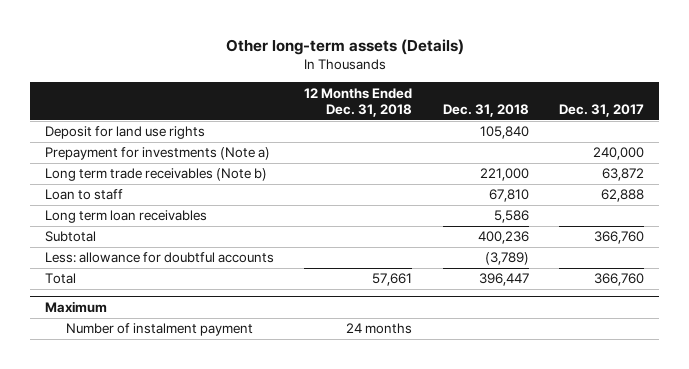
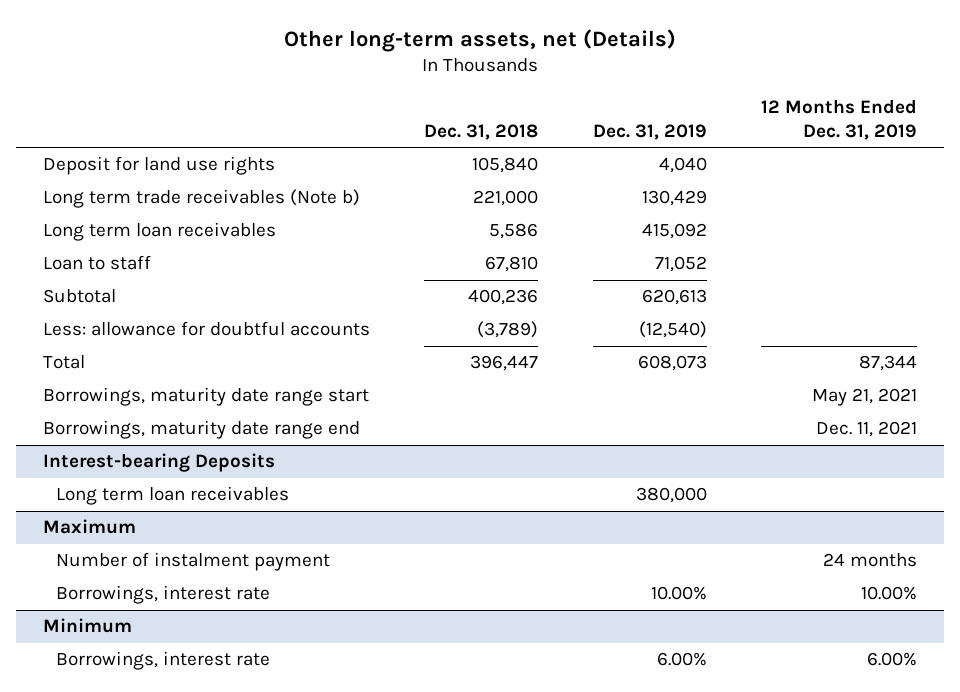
- Other long-term assets (Details)
+ Other long-term assets, net (Details)
- | 12 Months Ended Dec. 31, 2018 | Dec. 31, 2018 | Dec. 31, 2017
+ | Dec. 31, 2018 | Dec. 31, 2019 | 12 Months Ended Dec. 31, 2019
- Prepayment for investments (Note a) | | | 240,000
moved down: Loan to staff | 67,810 | 71,052 |
+ Borrowings, maturity date range start | | | May 21, 2021
+ Borrowings, maturity date range end | | | Dec. 11, 2021
+ Interest-bearing Deposits
+ Long term loan receivables | | 380,000 |
@ Maximum
+ Borrowings, interest rate | | 10.00% | 10.00%
+ Minimum
+ Borrowings, interest rate | | 6.00% | 6.00%

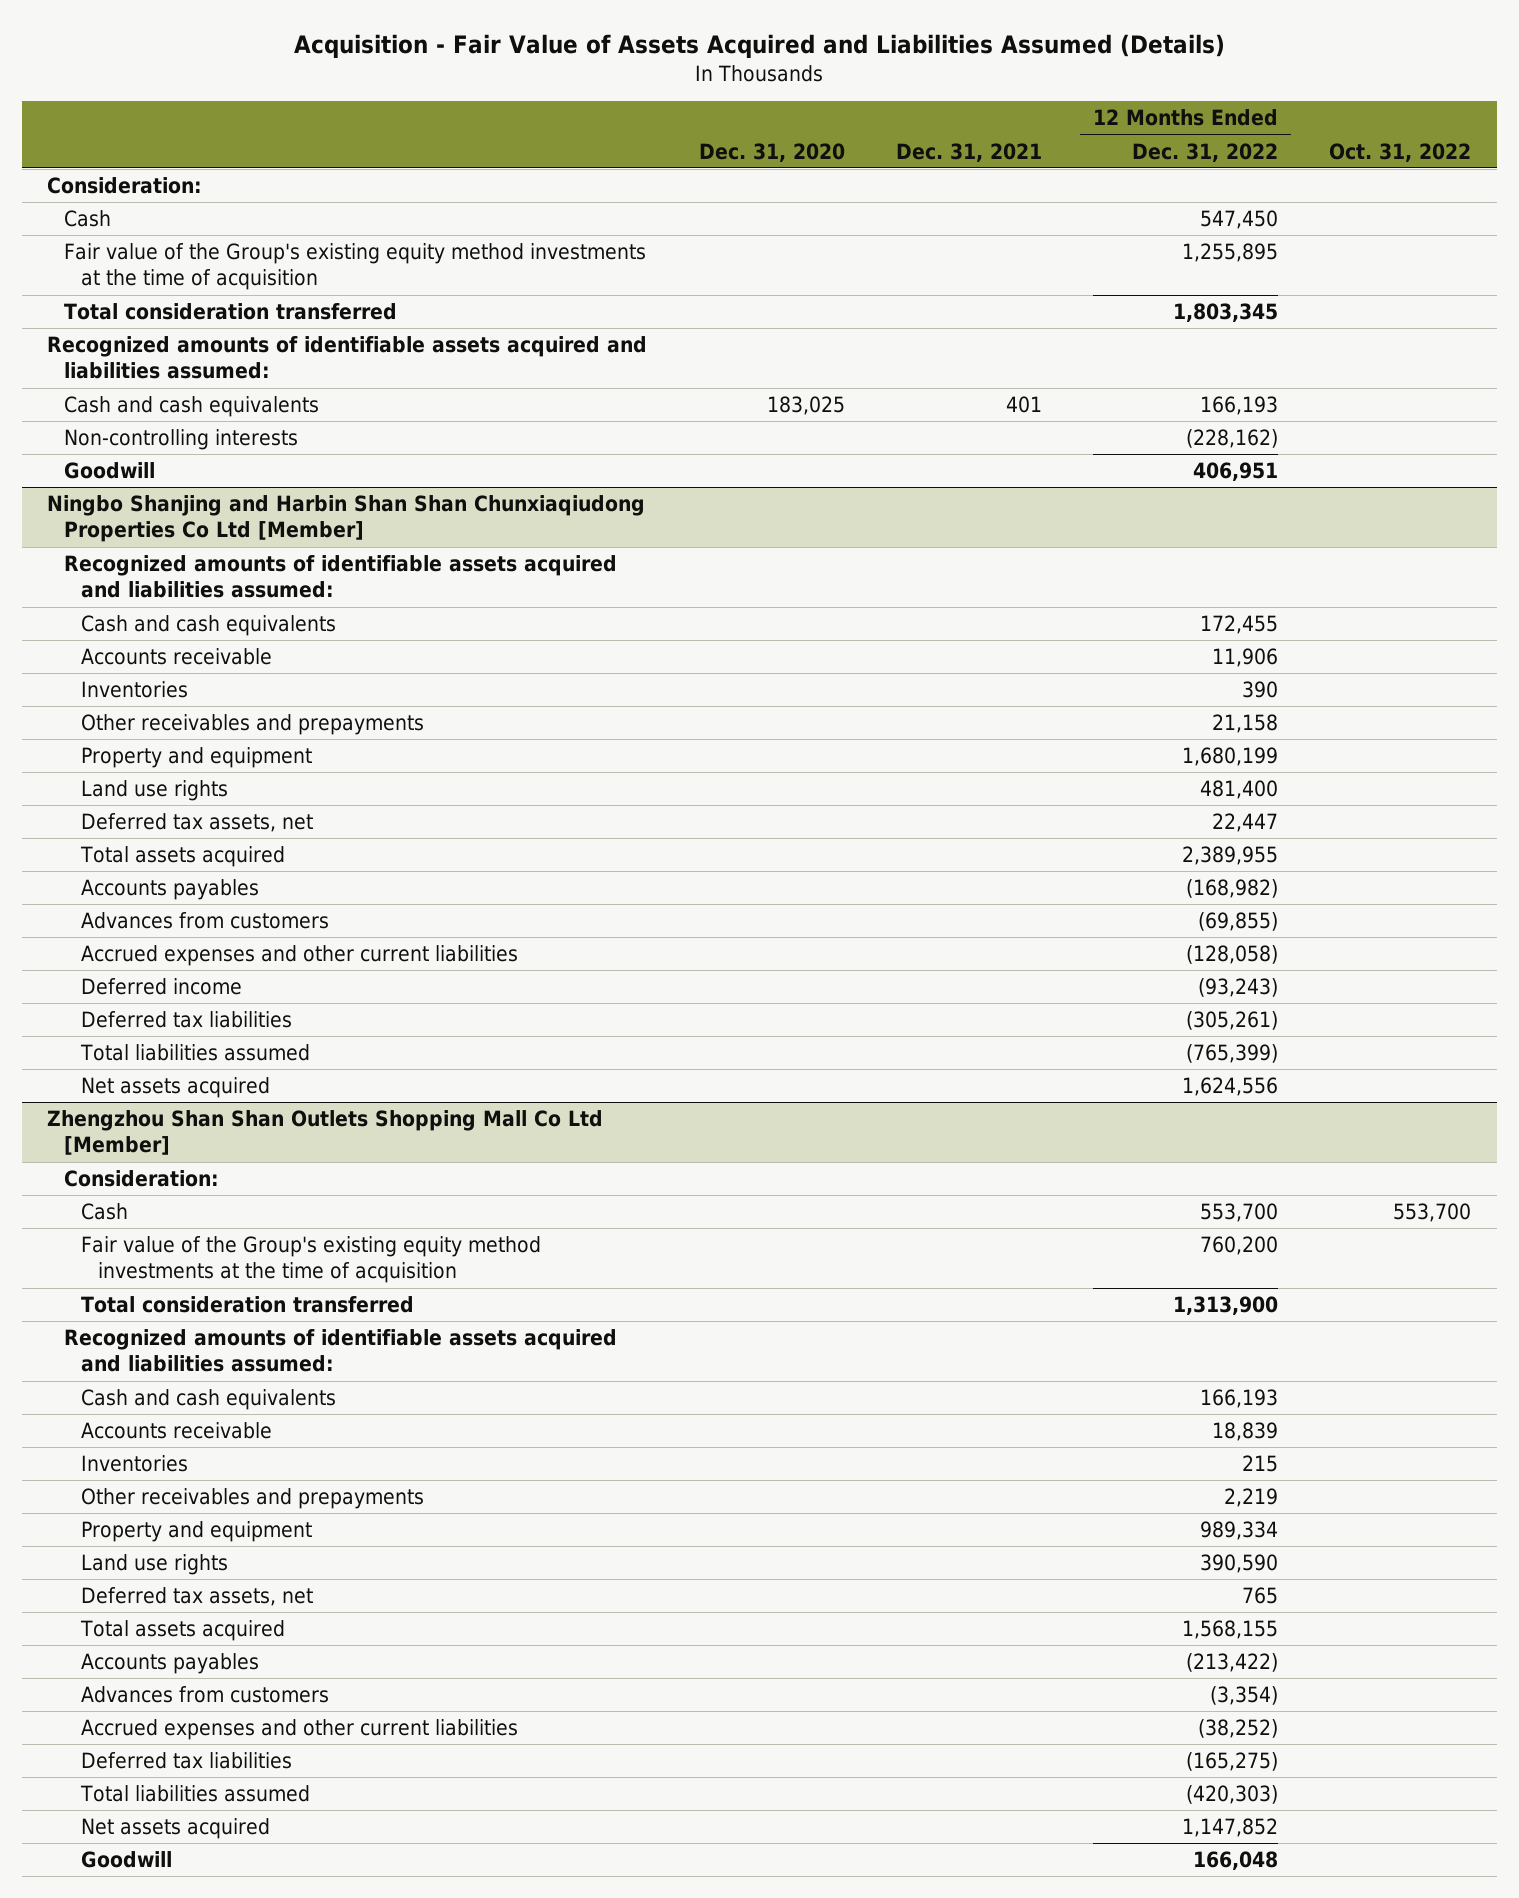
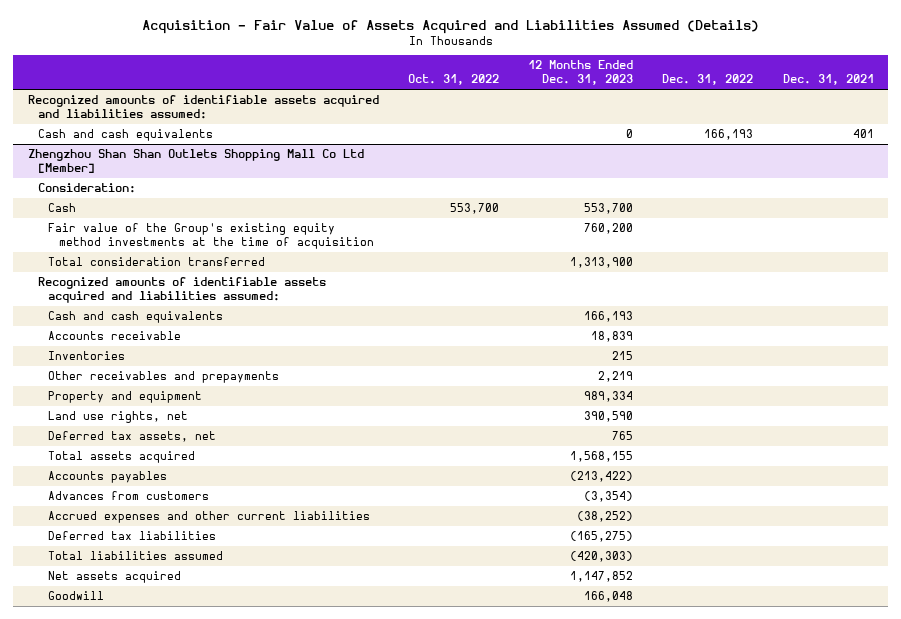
- | Dec. 31, 2020 | Dec. 31, 2021 | 12 Months Ended Dec. 31, 2022 | Oct. 31, 2022
+ | Oct. 31, 2022 | 12 Months Ended Dec. 31, 2023 | Dec. 31, 2022 | Dec. 31, 2021
- Consideration:
- Cash | | | 547,450 |
- Fair value of the Group's existing equity method investments at the time of acquisition | | | 1,255,895 |
- Total consideration transferred | | | 1,803,345 |
- Non-controlling interests | | | (228,162) |
- Goodwill | | | 406,951 |
- Ningbo Shanjing and Harbin Shan Shan Chunxiaqiudong Properties Co Ltd [Member]
- Recognized amounts of identifiable assets acquired and liabilities assumed:
- Cash and cash equivalents | | | 172,455 |
- Accounts receivable | | | 11,906 |
- Inventories | | | 390 |
- Other receivables and prepayments | | | 21,158 |
- Property and equipment | | | 1,680,199 |
- Land use rights | | | 481,400 |
- Deferred tax assets, net | | | 22,447 |
- Total assets acquired | | | 2,389,955 |
- Accounts payables | | | (168,982) |
- Advances from customers | | | (69,855) |
- Accrued expenses and other current liabilities | | | (128,058) |
- Deferred income | | | (93,243) |
- Deferred tax liabilities | | | (305,261) |
- Total liabilities assumed | | | (765,399) |
- Net assets acquired | | | 1,624,556 |
@ Zhengzhou Shan Shan Outlets Shopping Mall Co Ltd [Member]
- Land use rights | | | 390,590 |
+ Land use rights, net | | 390,590 | |

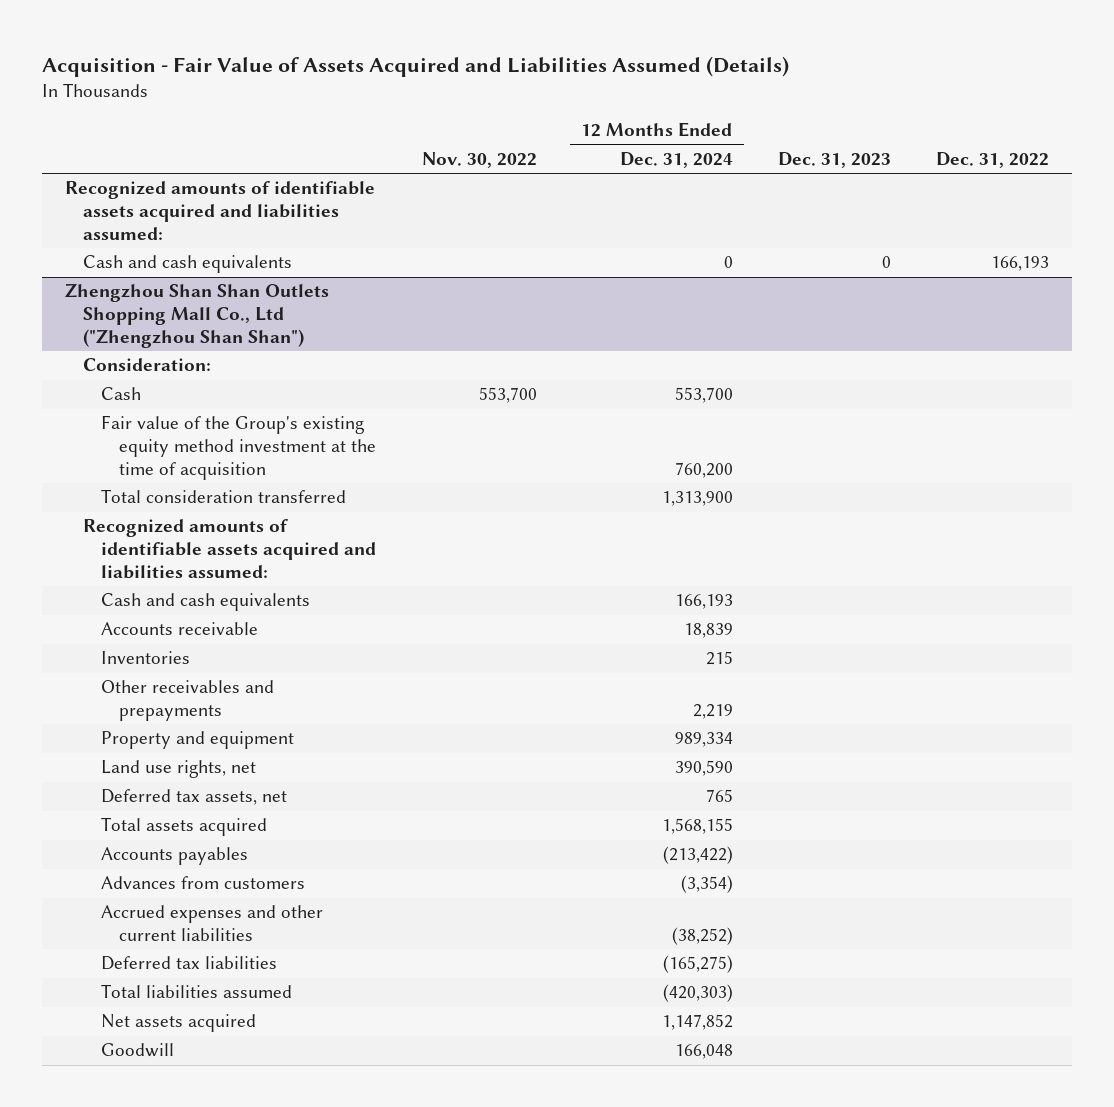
- | Oct. 31, 2022 | 12 Months Ended Dec. 31, 2023 | Dec. 31, 2022 | Dec. 31, 2021
+ | Nov. 30, 2022 | 12 Months Ended Dec. 31, 2024 | Dec. 31, 2023 | Dec. 31, 2022
- Zhengzhou Shan Shan Outlets Shopping Mall Co Ltd [Member]
+ Zhengzhou Shan Shan Outlets Shopping Mall Co., Ltd ("Zhengzhou Shan Shan")
- Fair value of the Group's existing equity method investments at the time of acquisition | | 760,200 | |
+ Fair value of the Group's existing equity method investment at the time of acquisition | | 760,200 | |

